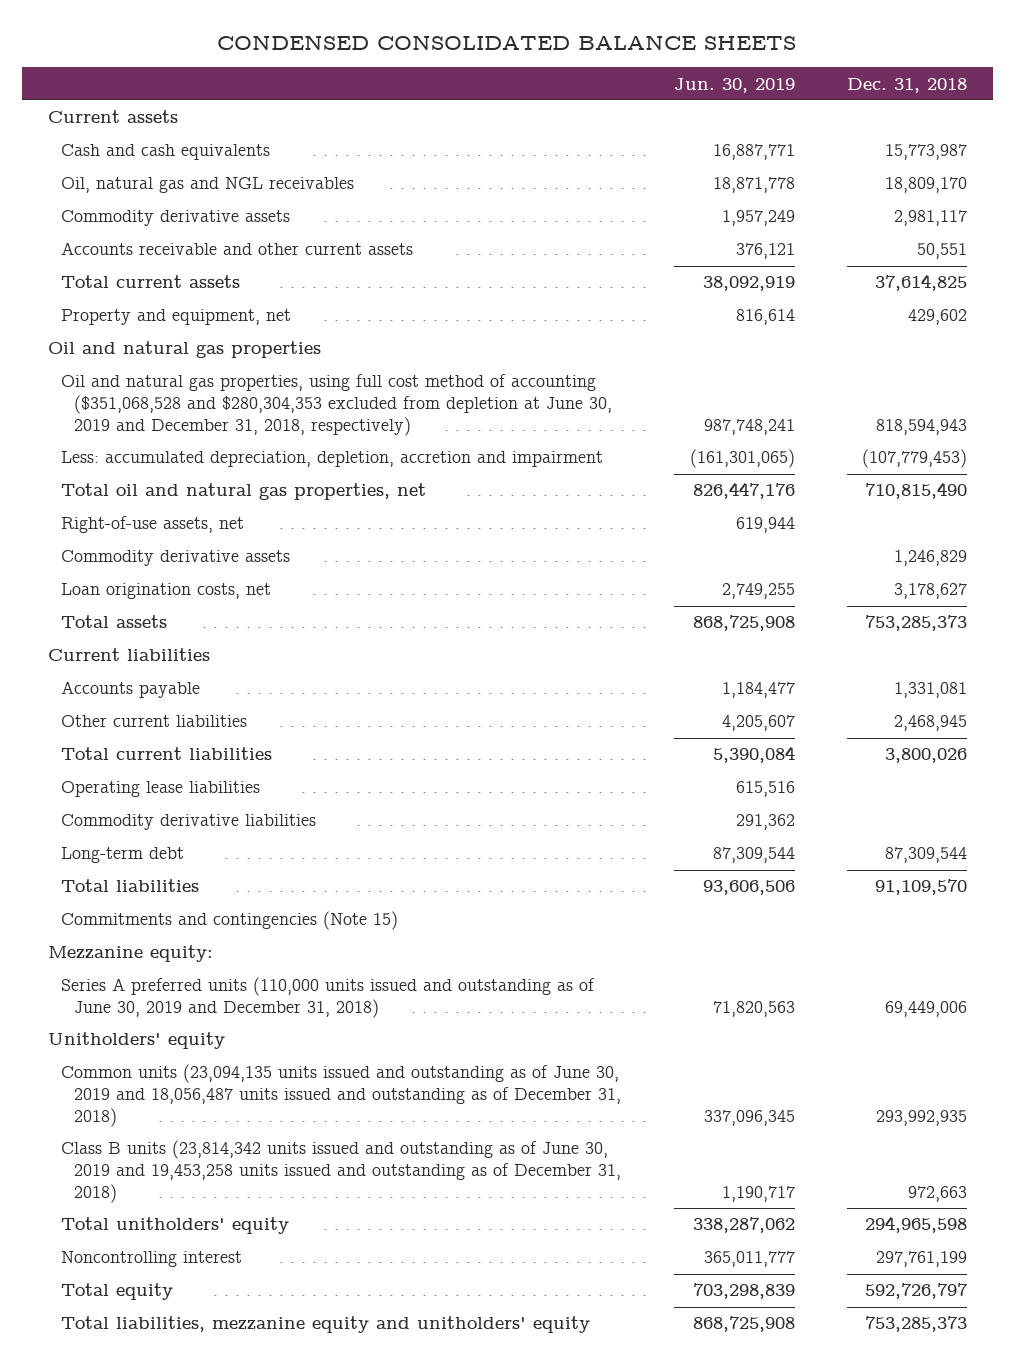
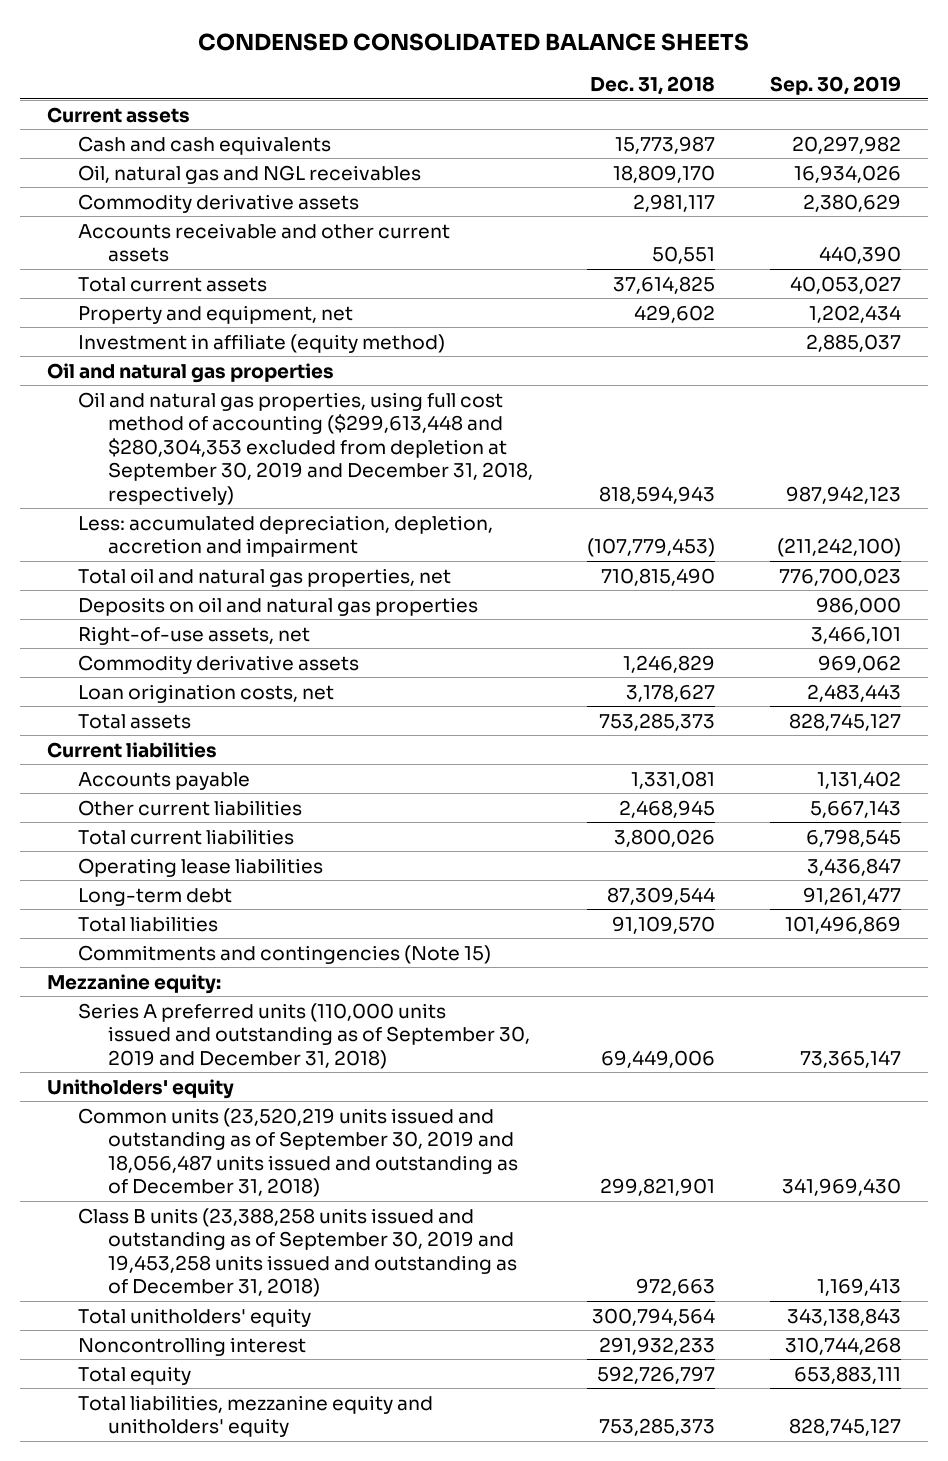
- | Jun. 30, 2019 | Dec. 31, 2018
+ | Dec. 31, 2018 | Sep. 30, 2019
+ Investment in affiliate (equity method) | | 2,885,037
- Oil and natural gas properties, using full cost method of accounting ($351,068,528 and $280,304,353 excluded from depletion at June 30, 2019 and December 31, 2018, respectively) | 987,748,241 | 818,594,943
+ Oil and natural gas properties, using full cost method of accounting ($299,613,448 and $280,304,353 excluded from depletion at September 30, 2019 and December 31, 2018, respectively) | 818,594,943 | 987,942,123
+ Deposits on oil and natural gas properties | | 986,000
- Commodity derivative liabilities | 291,362 |
- Series A preferred units (110,000 units issued and outstanding as of June 30, 2019 and December 31, 2018) | 71,820,563 | 69,449,006
+ Series A preferred units (110,000 units issued and outstanding as of September 30, 2019 and December 31, 2018) | 69,449,006 | 73,365,147
- Common units (23,094,135 units issued and outstanding as of June 30, 2019 and 18,056,487 units issued and outstanding as of December 31, 2018) | 337,096,345 | 293,992,935
- Class B units (23,814,342 units issued and outstanding as of June 30, 2019 and 19,453,258 units issued and outstanding as of December 31, 2018) | 1,190,717 | 972,663
- Total unitholders' equity | 338,287,062 | 294,965,598
- Noncontrolling interest | 365,011,777 | 297,761,199
+ Common units (23,520,219 units issued and outstanding as of September 30, 2019 and 18,056,487 units issued and outstanding as of December 31, 2018) | 299,821,901 | 341,969,430
+ Class B units (23,388,258 units issued and outstanding as of September 30, 2019 and 19,453,258 units issued and outstanding as of December 31, 2018) | 972,663 | 1,169,413
+ Total unitholders' equity | 300,794,564 | 343,138,843
+ Noncontrolling interest | 291,932,233 | 310,744,268

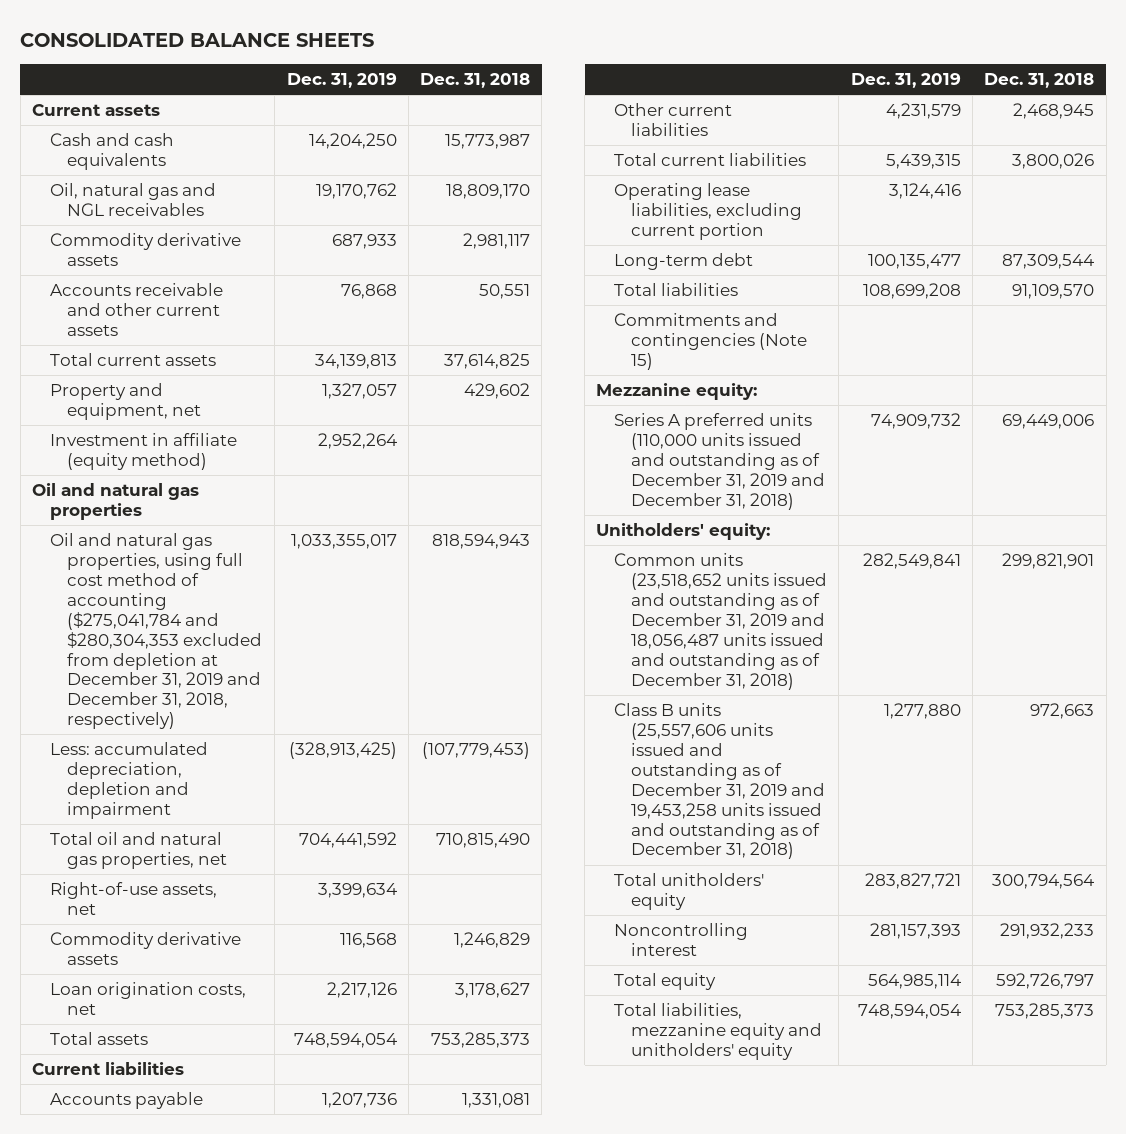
- CONDENSED CONSOLIDATED BALANCE SHEETS
+ CONSOLIDATED BALANCE SHEETS
- | Dec. 31, 2018 | Sep. 30, 2019
+ | Dec. 31, 2019 | Dec. 31, 2018
- Oil and natural gas properties, using full cost method of accounting ($299,613,448 and $280,304,353 excluded from depletion at September 30, 2019 and December 31, 2018, respectively) | 818,594,943 | 987,942,123
- Less: accumulated depreciation, depletion, accretion and impairment | (107,779,453) | (211,242,100)
+ Oil and natural gas properties, using full cost method of accounting ($275,041,784 and $280,304,353 excluded from depletion at December 31, 2019 and December 31, 2018, respectively) | 1,033,355,017 | 818,594,943
+ Less: accumulated depreciation, depletion and impairment | (328,913,425) | (107,779,453)
- Deposits on oil and natural gas properties | | 986,000
- Operating lease liabilities | | 3,436,847
+ Operating lease liabilities, excluding current portion | 3,124,416 |
- Series A preferred units (110,000 units issued and outstanding as of September 30, 2019 and December 31, 2018) | 69,449,006 | 73,365,147
- Unitholders' equity
- Common units (23,520,219 units issued and outstanding as of September 30, 2019 and 18,056,487 units issued and outstanding as of December 31, 2018) | 299,821,901 | 341,969,430
- Class B units (23,388,258 units issued and outstanding as of September 30, 2019 and 19,453,258 units issued and outstanding as of December 31, 2018) | 972,663 | 1,169,413
+ Series A preferred units (110,000 units issued and outstanding as of December 31, 2019 and December 31, 2018) | 74,909,732 | 69,449,006
+ Unitholders' equity:
+ Common units (23,518,652 units issued and outstanding as of December 31, 2019 and 18,056,487 units issued and outstanding as of December 31, 2018) | 282,549,841 | 299,821,901
+ Class B units (25,557,606 units issued and outstanding as of December 31, 2019 and 19,453,258 units issued and outstanding as of December 31, 2018) | 1,277,880 | 972,663

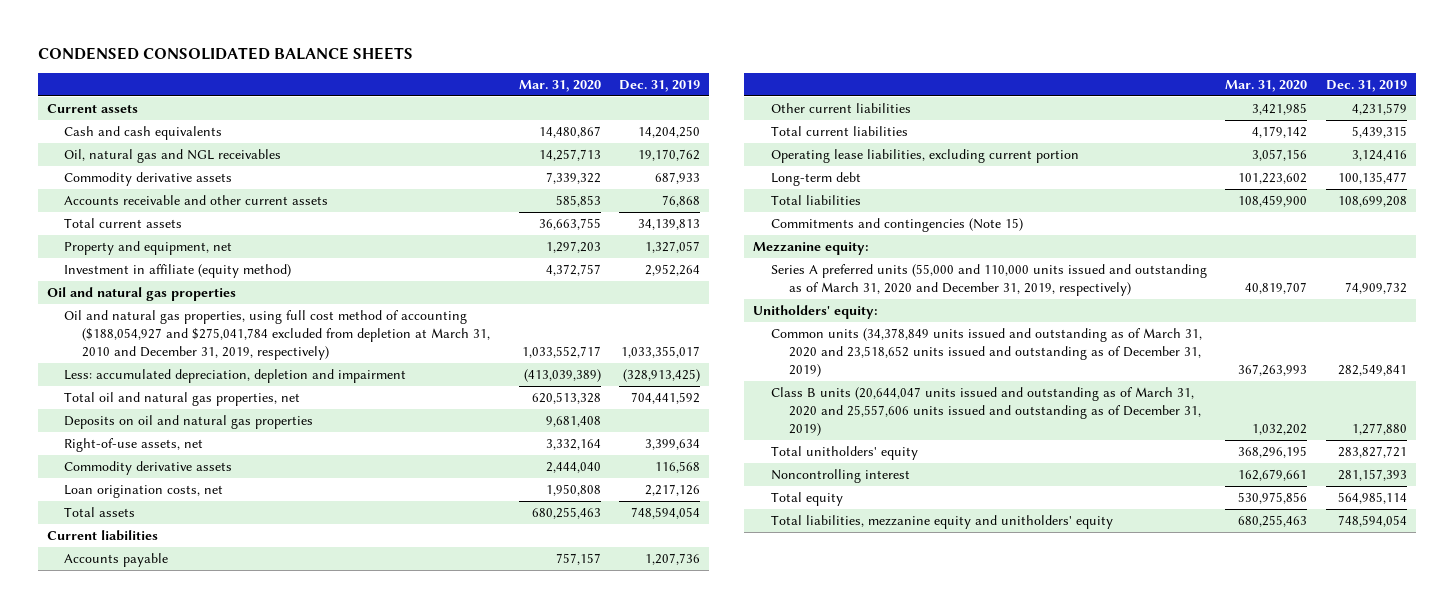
- CONSOLIDATED BALANCE SHEETS
+ CONDENSED CONSOLIDATED BALANCE SHEETS
- | Dec. 31, 2019 | Dec. 31, 2018
+ | Mar. 31, 2020 | Dec. 31, 2019
- Oil and natural gas properties, using full cost method of accounting ($275,041,784 and $280,304,353 excluded from depletion at December 31, 2019 and December 31, 2018, respectively) | 1,033,355,017 | 818,594,943
+ Oil and natural gas properties, using full cost method of accounting ($188,054,927 and $275,041,784 excluded from depletion at March 31, 2010 and December 31, 2019, respectively) | 1,033,552,717 | 1,033,355,017
+ Deposits on oil and natural gas properties | 9,681,408 |
- Series A preferred units (110,000 units issued and outstanding as of December 31, 2019 and December 31, 2018) | 74,909,732 | 69,449,006
+ Series A preferred units (55,000 and 110,000 units issued and outstanding as of March 31, 2020 and December 31, 2019, respectively) | 40,819,707 | 74,909,732
- Common units (23,518,652 units issued and outstanding as of December 31, 2019 and 18,056,487 units issued and outstanding as of December 31, 2018) | 282,549,841 | 299,821,901
- Class B units (25,557,606 units issued and outstanding as of December 31, 2019 and 19,453,258 units issued and outstanding as of December 31, 2018) | 1,277,880 | 972,663
+ Common units (34,378,849 units issued and outstanding as of March 31, 2020 and 23,518,652 units issued and outstanding as of December 31, 2019) | 367,263,993 | 282,549,841
+ Class B units (20,644,047 units issued and outstanding as of March 31, 2020 and 25,557,606 units issued and outstanding as of December 31, 2019) | 1,032,202 | 1,277,880

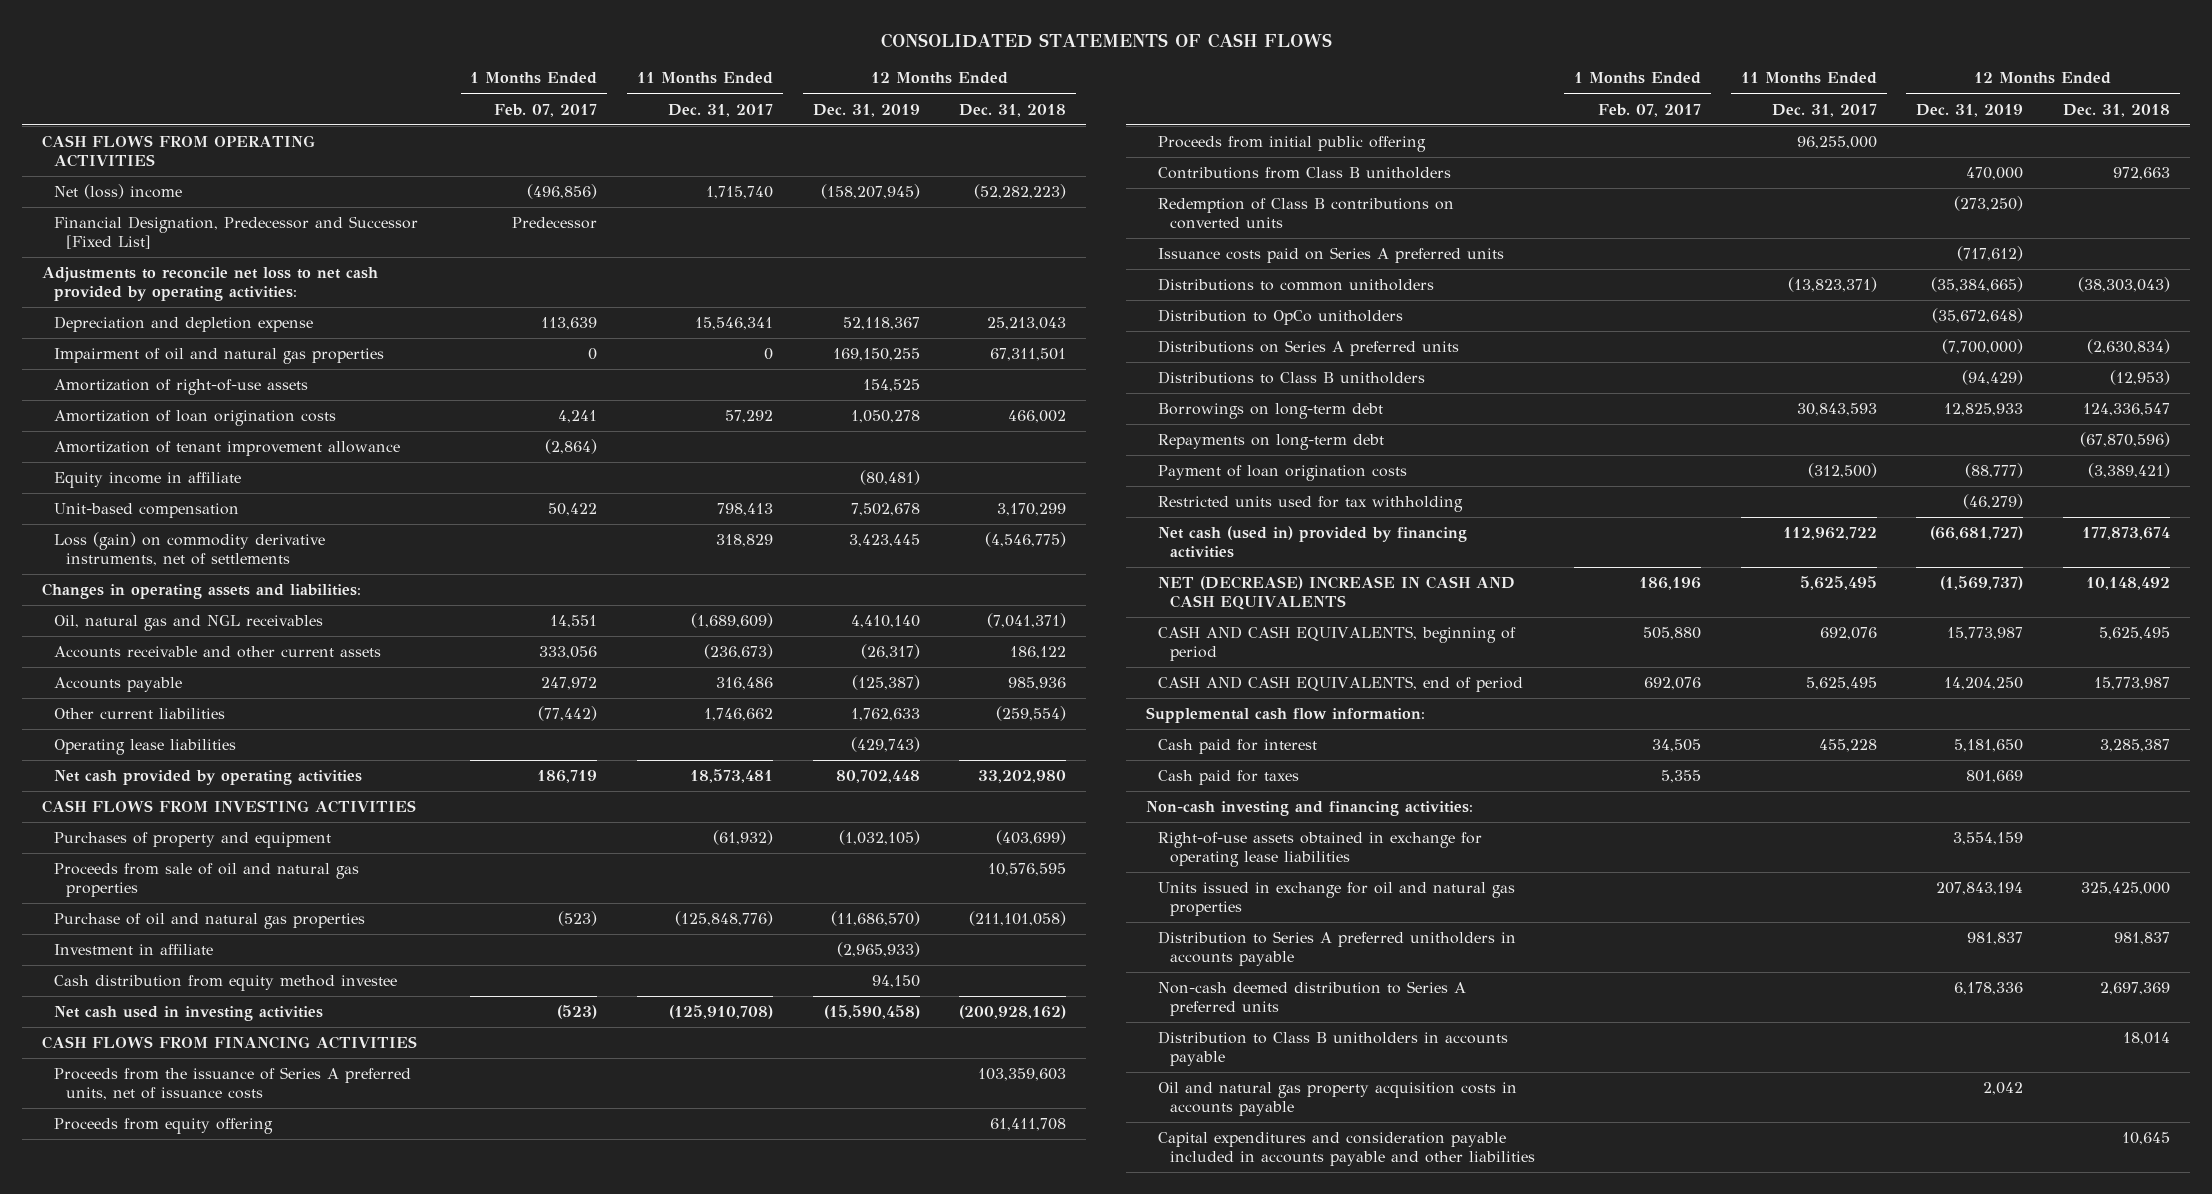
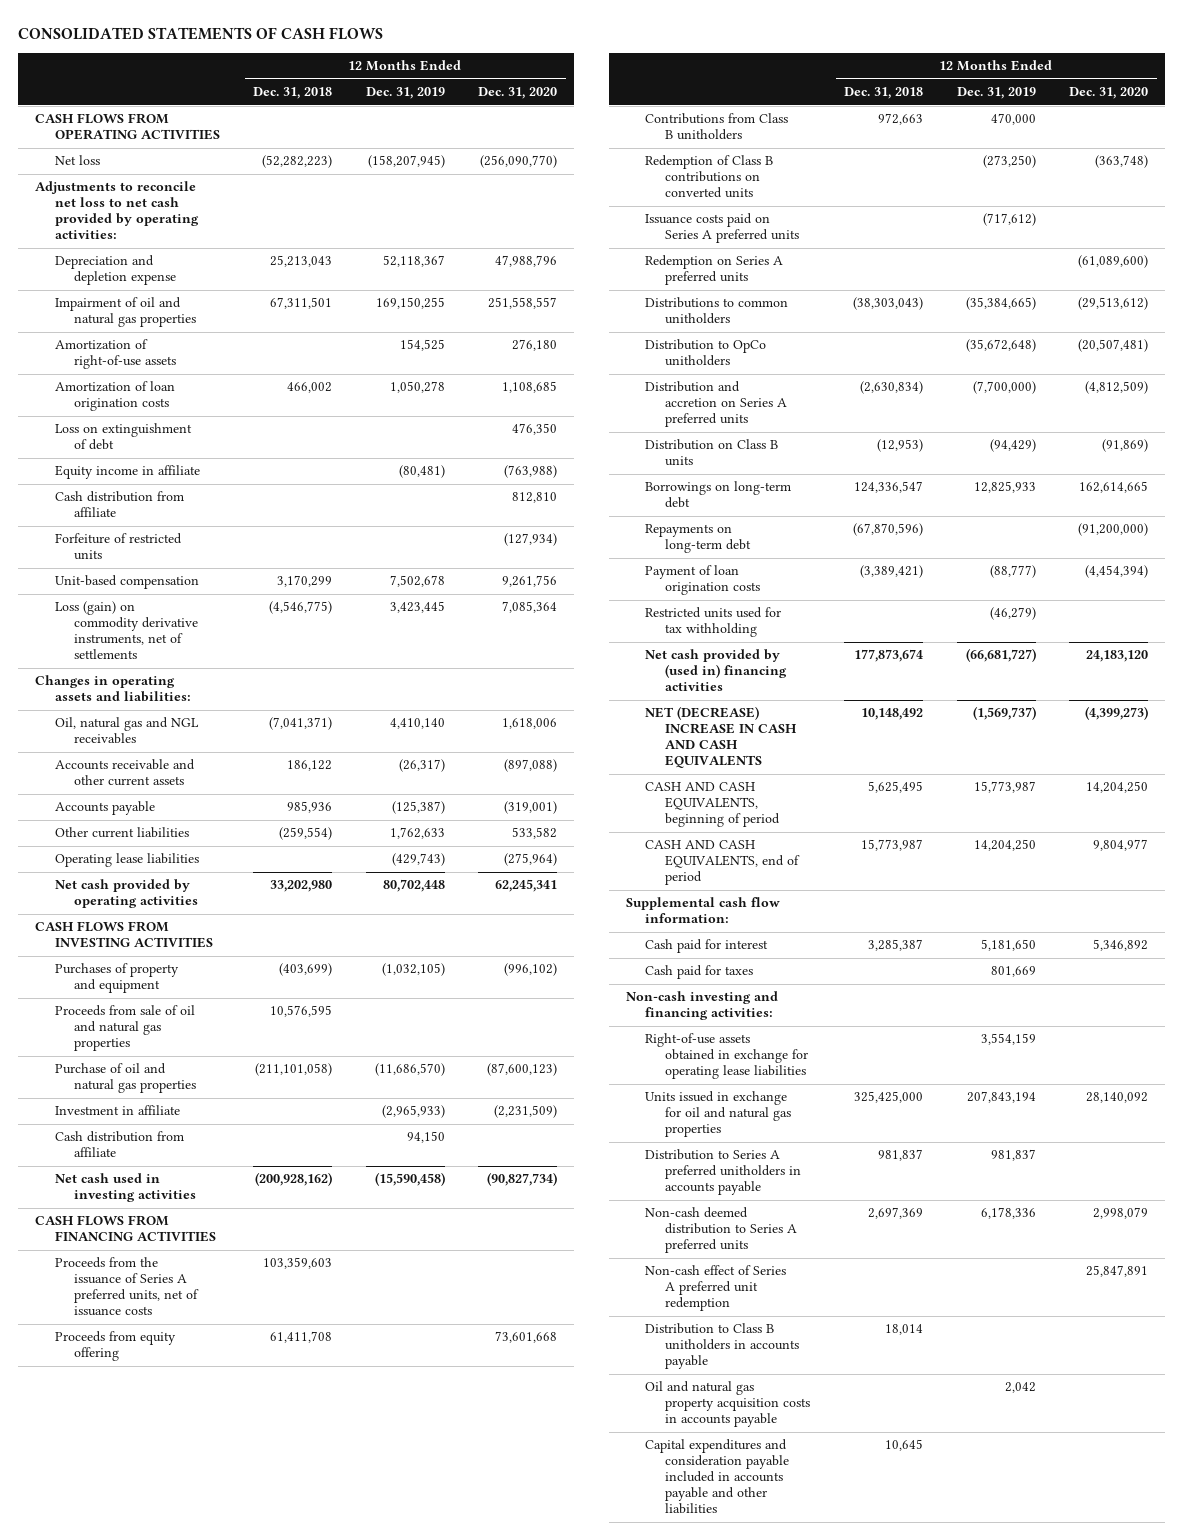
- | 1 Months Ended Feb. 07, 2017 | 11 Months Ended Dec. 31, 2017 | 12 Months Ended Dec. 31, 2019 | 12 Months Ended Dec. 31, 2018
+ | 12 Months Ended Dec. 31, 2018 | 12 Months Ended Dec. 31, 2019 | 12 Months Ended Dec. 31, 2020
- Net (loss) income | (496,856) | 1,715,740 | (158,207,945) | (52,282,223)
- Financial Designation, Predecessor and Successor [Fixed List] | Predecessor | | |
+ Net loss | (52,282,223) | (158,207,945) | (256,090,770)
- Amortization of tenant improvement allowance | (2,864) | | |
+ Loss on extinguishment of debt | | | 476,350
+ Cash distribution from affiliate | | | 812,810
+ Forfeiture of restricted units | | | (127,934)
- Cash distribution from equity method investee | | | 94,150 |
+ Cash distribution from affiliate | | 94,150 |
- Proceeds from initial public offering | | 96,255,000 | |
+ Redemption on Series A preferred units | | | (61,089,600)
- Distributions on Series A preferred units | | | (7,700,000) | (2,630,834)
- Distributions to Class B unitholders | | | (94,429) | (12,953)
+ Distribution and accretion on Series A preferred units | (2,630,834) | (7,700,000) | (4,812,509)
+ Distribution on Class B units | (12,953) | (94,429) | (91,869)
- Net cash (used in) provided by financing activities | | 112,962,722 | (66,681,727) | 177,873,674
+ Net cash provided by (used in) financing activities | 177,873,674 | (66,681,727) | 24,183,120
+ Non-cash effect of Series A preferred unit redemption | | | 25,847,891

